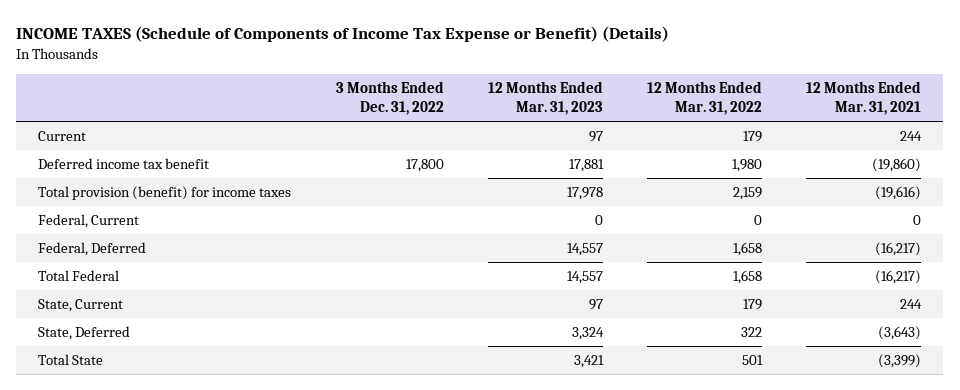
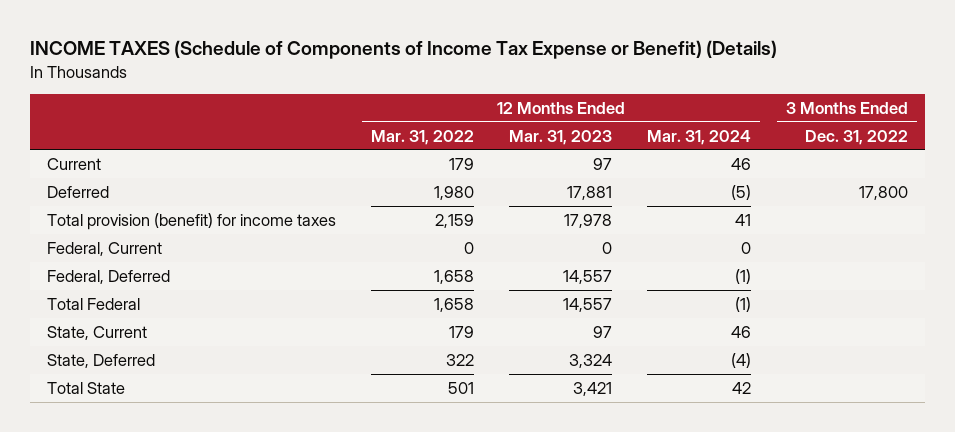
- | 3 Months Ended Dec. 31, 2022 | 12 Months Ended Mar. 31, 2023 | 12 Months Ended Mar. 31, 2022 | 12 Months Ended Mar. 31, 2021
+ | 12 Months Ended Mar. 31, 2022 | 12 Months Ended Mar. 31, 2023 | 12 Months Ended Mar. 31, 2024 | 3 Months Ended Dec. 31, 2022
- Deferred income tax benefit | 17,800 | 17,881 | 1,980 | (19,860)
+ Deferred | 1,980 | 17,881 | (5) | 17,800

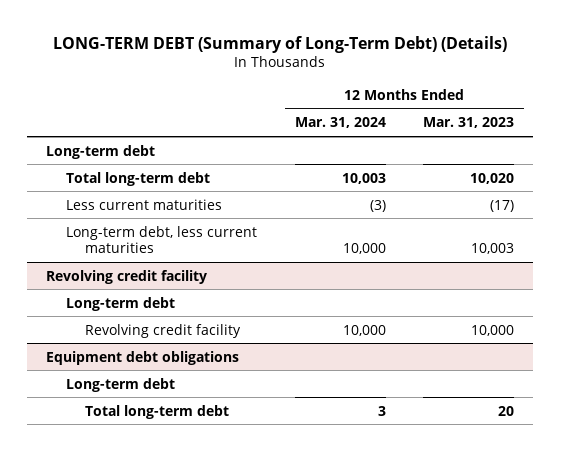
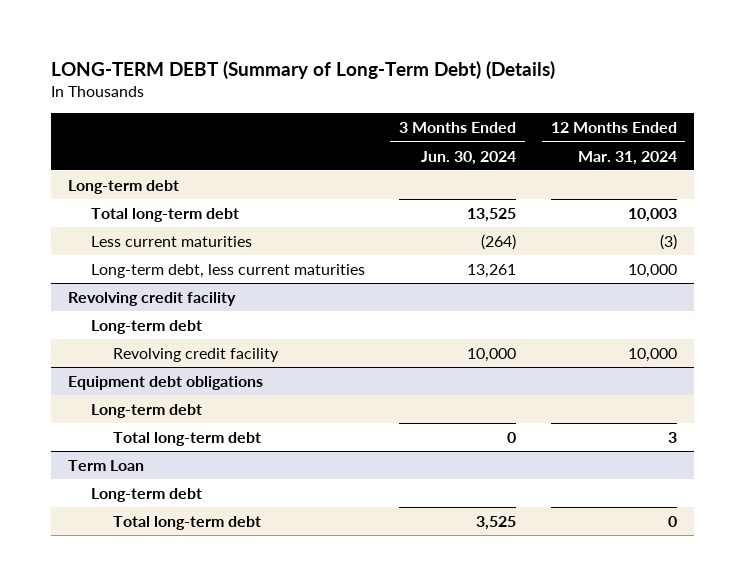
- | 12 Months Ended Mar. 31, 2024 | 12 Months Ended Mar. 31, 2023
+ | 3 Months Ended Jun. 30, 2024 | 12 Months Ended Mar. 31, 2024
+ Term Loan
+ Long-term debt
+ Total long-term debt | 3,525 | 0

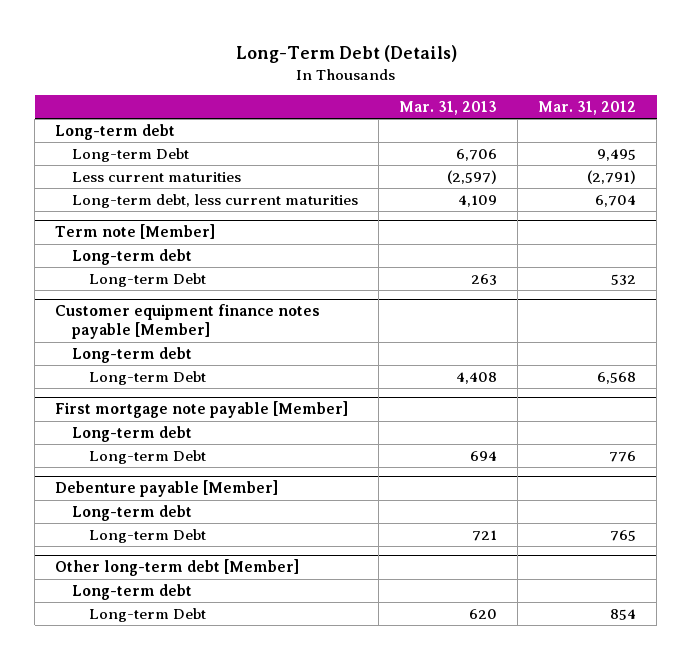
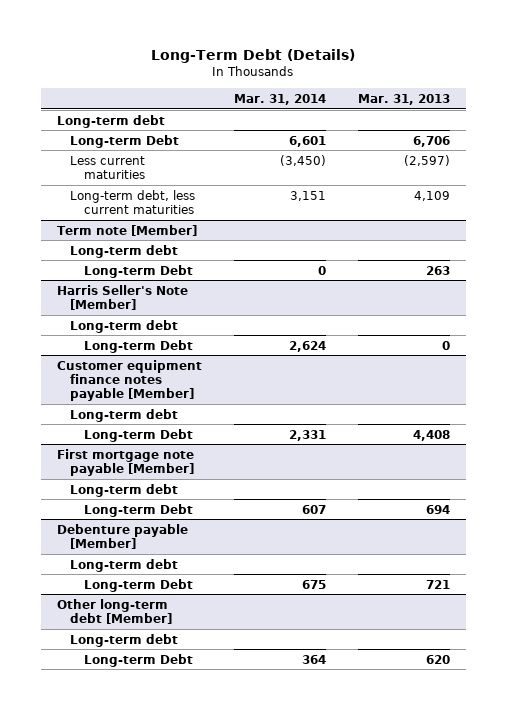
- | Mar. 31, 2013 | Mar. 31, 2012
+ | Mar. 31, 2014 | Mar. 31, 2013
+ Harris Seller's Note [Member]
+ Long-term debt
+ Long-term Debt | 2,624 | 0

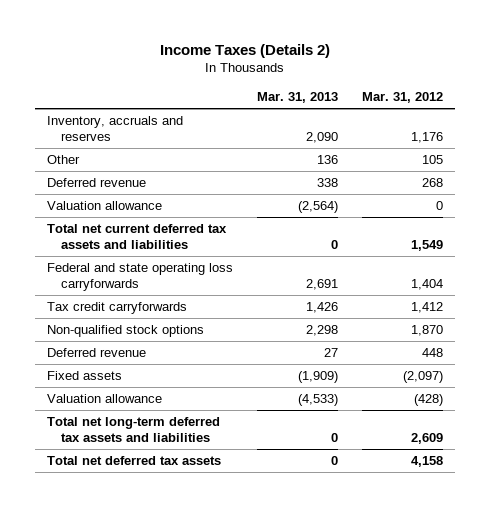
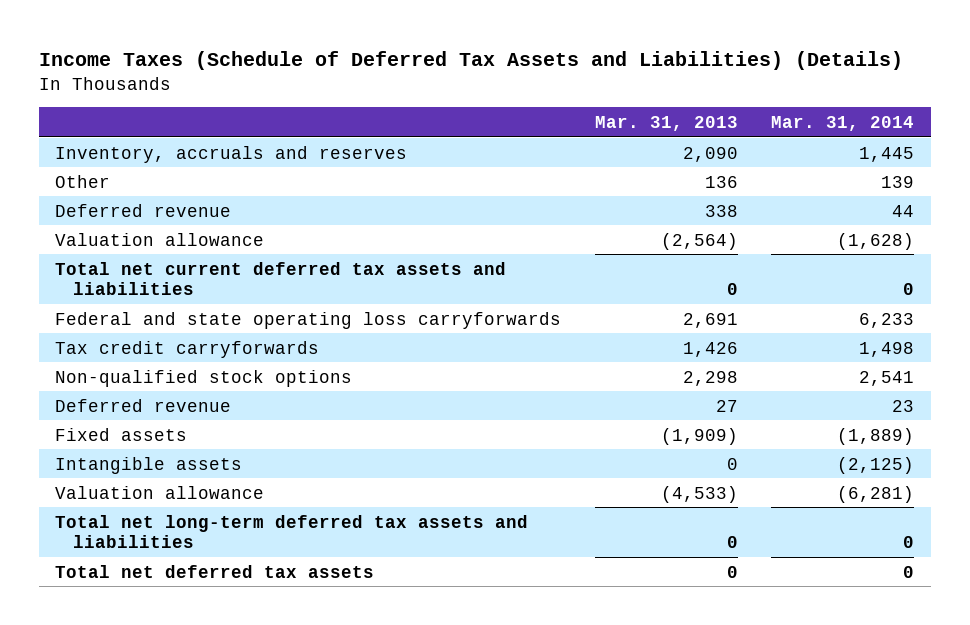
- Income Taxes (Details 2)
+ Income Taxes (Schedule of Deferred Tax Assets and Liabilities) (Details)
- | Mar. 31, 2013 | Mar. 31, 2012
+ | Mar. 31, 2013 | Mar. 31, 2014
+ Intangible assets | 0 | (2,125)

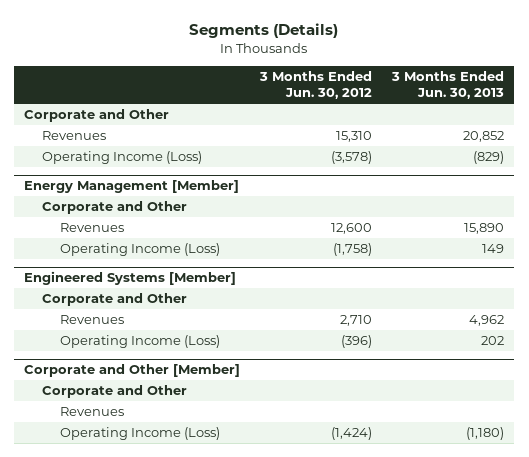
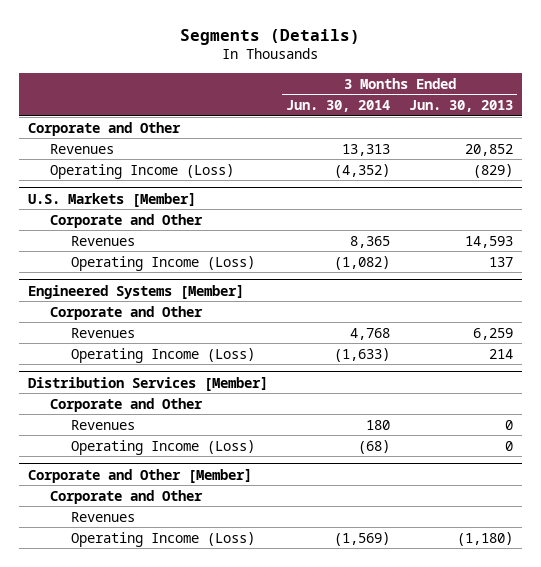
- | 3 Months Ended Jun. 30, 2012 | 3 Months Ended Jun. 30, 2013
+ | 3 Months Ended Jun. 30, 2014 | 3 Months Ended Jun. 30, 2013
- Energy Management [Member]
+ U.S. Markets [Member]
- Revenues | 12,600 | 15,890
- Operating Income (Loss) | (1,758) | 149
+ Revenues | 8,365 | 14,593
+ Operating Income (Loss) | (1,082) | 137
@ Engineered Systems [Member]
- Revenues | 2,710 | 4,962
- Operating Income (Loss) | (396) | 202
+ Revenues | 4,768 | 6,259
+ Operating Income (Loss) | (1,633) | 214
+ Distribution Services [Member]
+ Corporate and Other
+ Revenues | 180 | 0
+ Operating Income (Loss) | (68) | 0

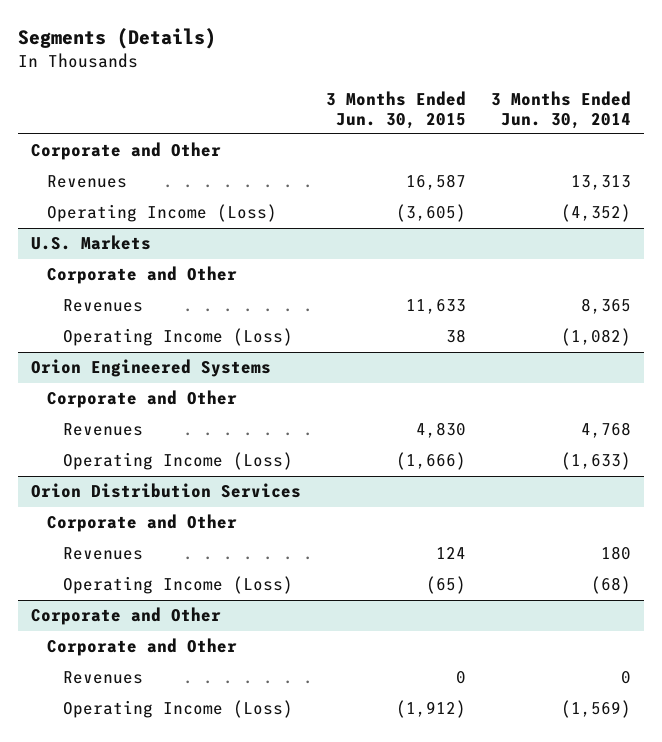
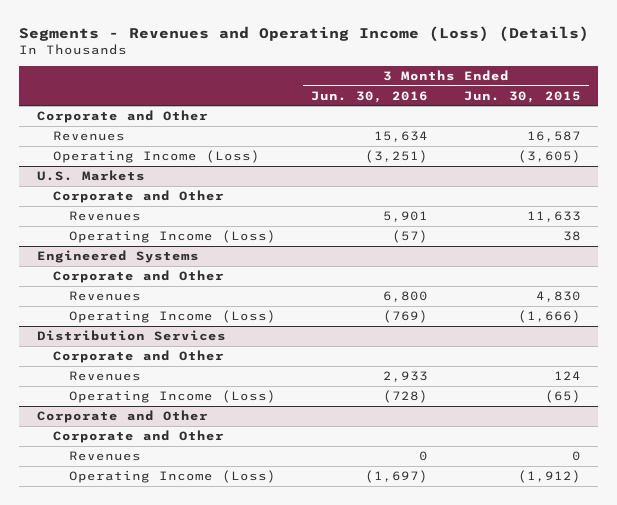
- Segments (Details)
+ Segments - Revenues and Operating Income (Loss) (Details)
- | 3 Months Ended Jun. 30, 2015 | 3 Months Ended Jun. 30, 2014
+ | 3 Months Ended Jun. 30, 2016 | 3 Months Ended Jun. 30, 2015
- Orion Engineered Systems
+ Engineered Systems
- Orion Distribution Services
+ Distribution Services

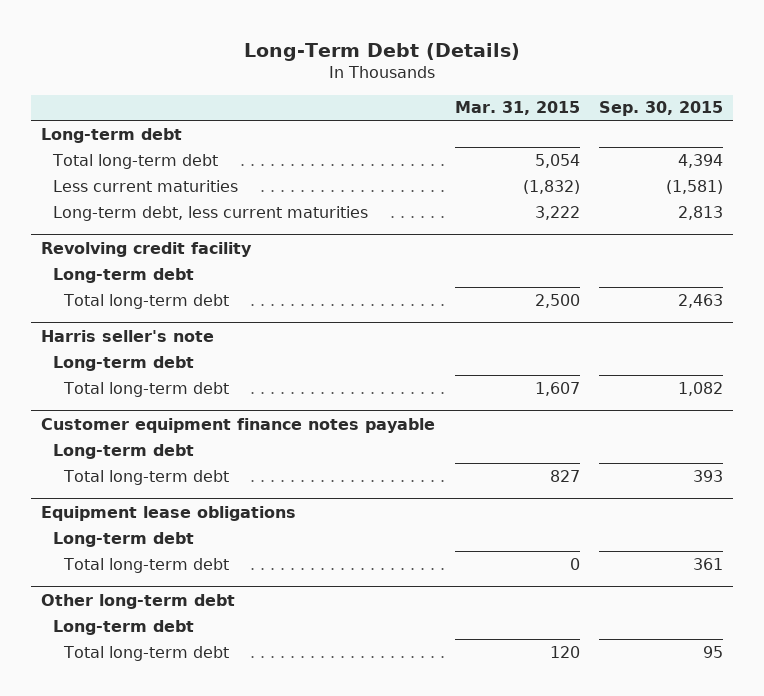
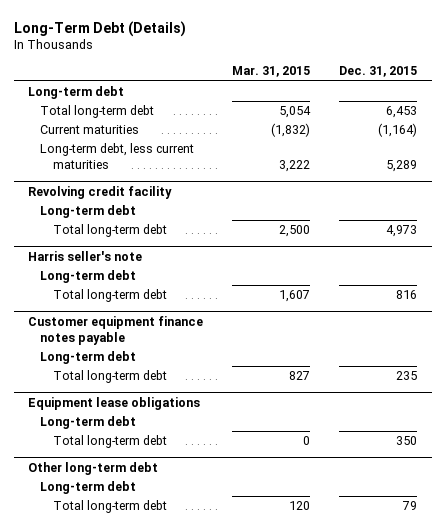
- | Mar. 31, 2015 | Sep. 30, 2015
+ | Mar. 31, 2015 | Dec. 31, 2015
- Less current maturities | (1,832) | (1,581)
+ Current maturities | (1,832) | (1,164)

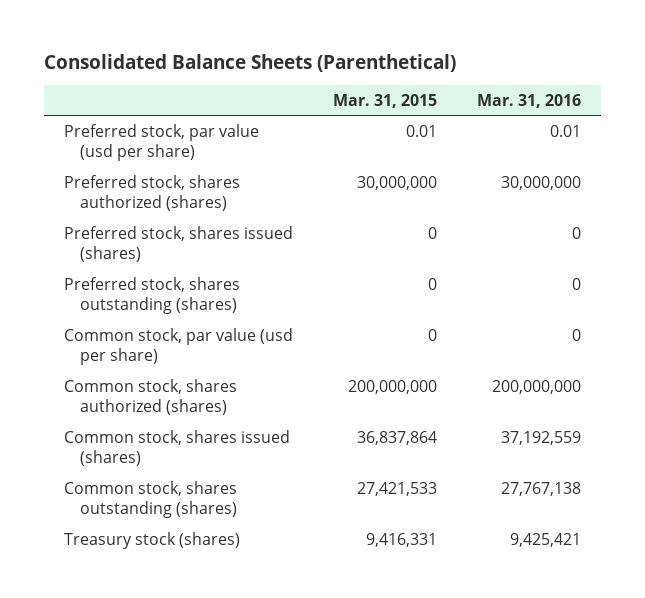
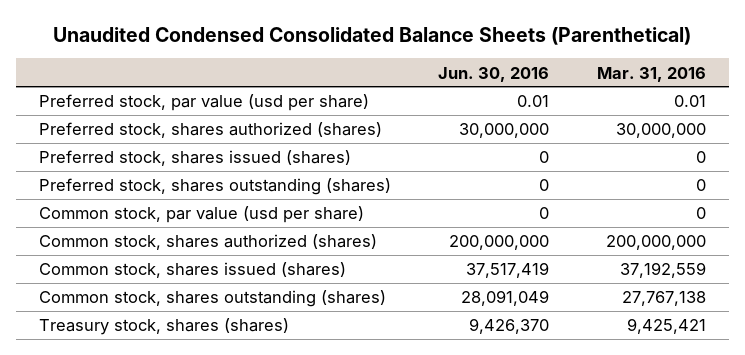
- Consolidated Balance Sheets (Parenthetical)
+ Unaudited Condensed Consolidated Balance Sheets (Parenthetical)
- | Mar. 31, 2015 | Mar. 31, 2016
+ | Jun. 30, 2016 | Mar. 31, 2016
- Treasury stock (shares) | 9,416,331 | 9,425,421
+ Treasury stock, shares (shares) | 9,426,370 | 9,425,421

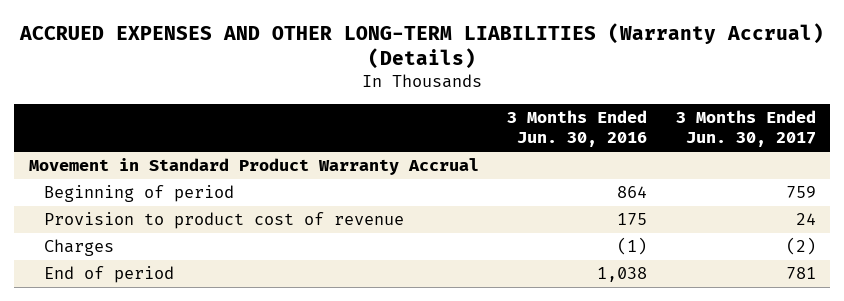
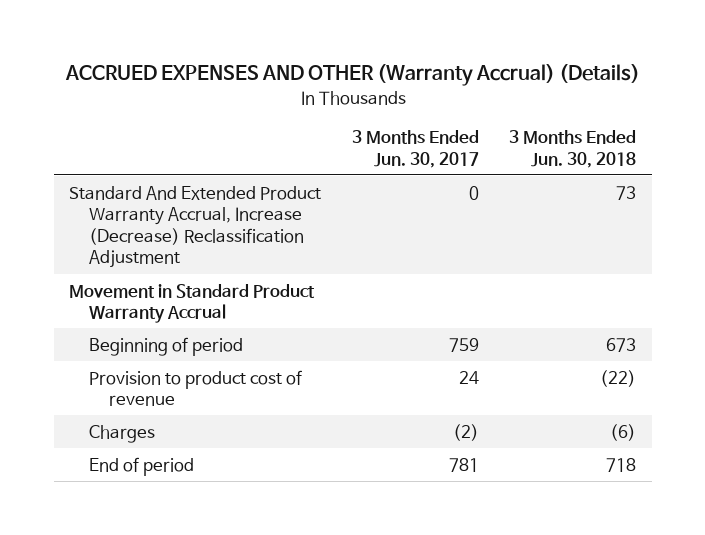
- ACCRUED EXPENSES AND OTHER LONG-TERM LIABILITIES (Warranty Accrual) (Details)
+ ACCRUED EXPENSES AND OTHER (Warranty Accrual) (Details)
- | 3 Months Ended Jun. 30, 2016 | 3 Months Ended Jun. 30, 2017
+ | 3 Months Ended Jun. 30, 2017 | 3 Months Ended Jun. 30, 2018
+ Standard And Extended Product Warranty Accrual, Increase (Decrease) Reclassification Adjustment | 0 | 73

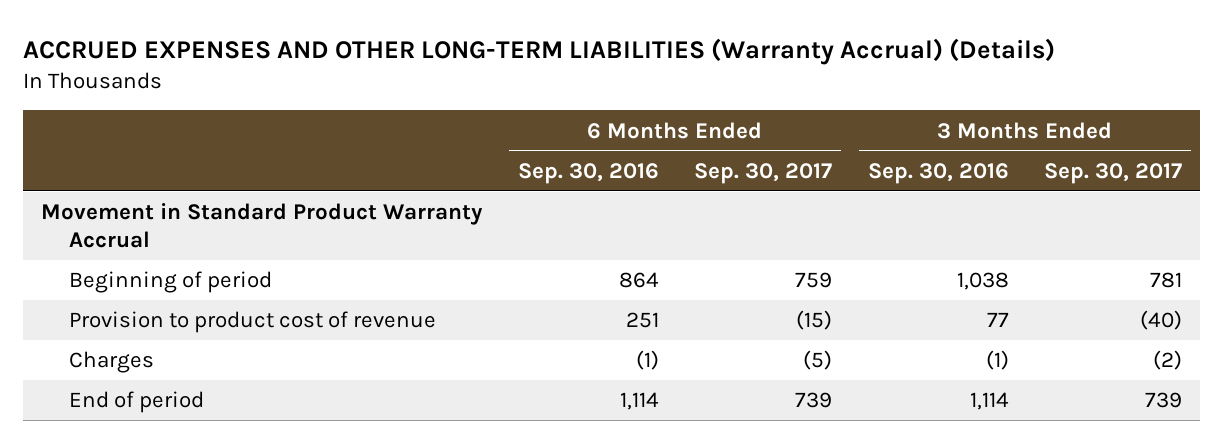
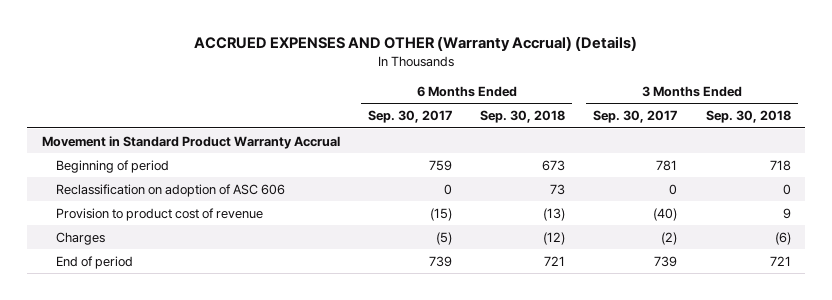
- ACCRUED EXPENSES AND OTHER LONG-TERM LIABILITIES (Warranty Accrual) (Details)
+ ACCRUED EXPENSES AND OTHER (Warranty Accrual) (Details)
- | 6 Months Ended Sep. 30, 2016 | 6 Months Ended Sep. 30, 2017 | 3 Months Ended Sep. 30, 2016 | 3 Months Ended Sep. 30, 2017
+ | 6 Months Ended Sep. 30, 2017 | 6 Months Ended Sep. 30, 2018 | 3 Months Ended Sep. 30, 2017 | 3 Months Ended Sep. 30, 2018
+ Reclassification on adoption of ASC 606 | 0 | 73 | 0 | 0

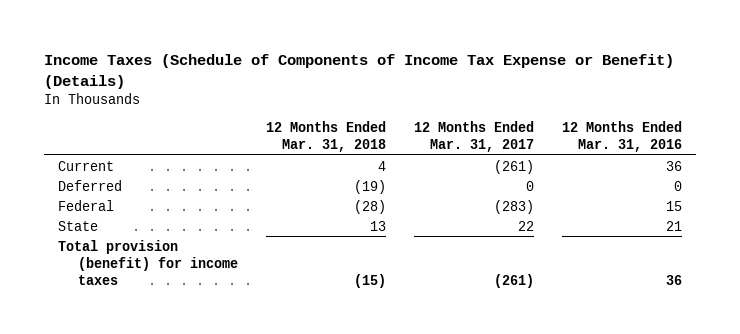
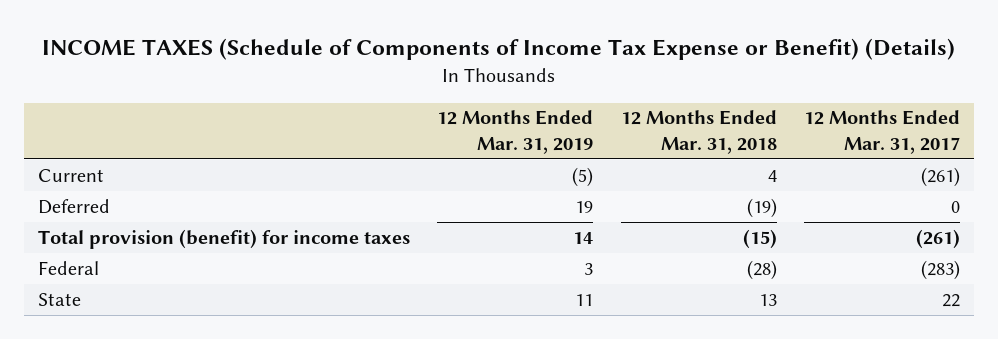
- Income Taxes (Schedule of Components of Income Tax Expense or Benefit) (Details)
+ INCOME TAXES (Schedule of Components of Income Tax Expense or Benefit) (Details)
- | 12 Months Ended Mar. 31, 2018 | 12 Months Ended Mar. 31, 2017 | 12 Months Ended Mar. 31, 2016
+ | 12 Months Ended Mar. 31, 2019 | 12 Months Ended Mar. 31, 2018 | 12 Months Ended Mar. 31, 2017
moved up: Total provision (benefit) for income taxes | 14 | (15) | (261)

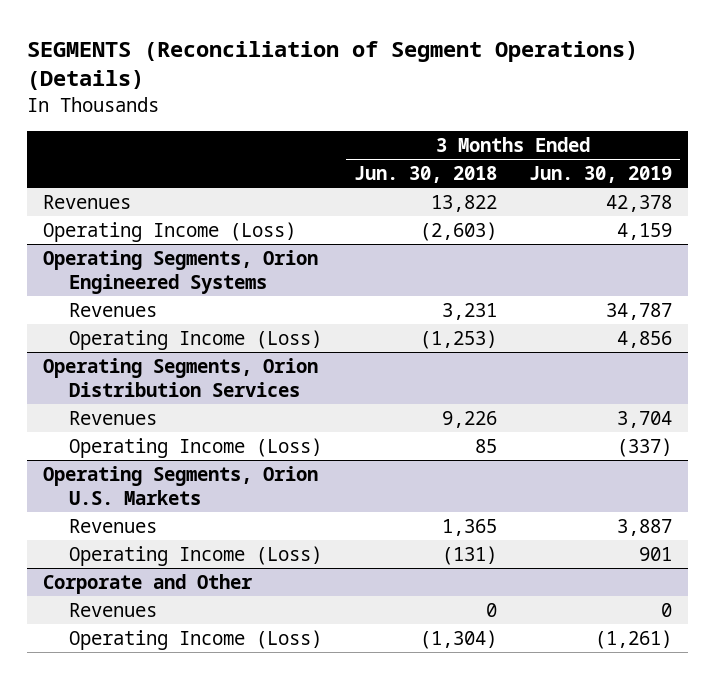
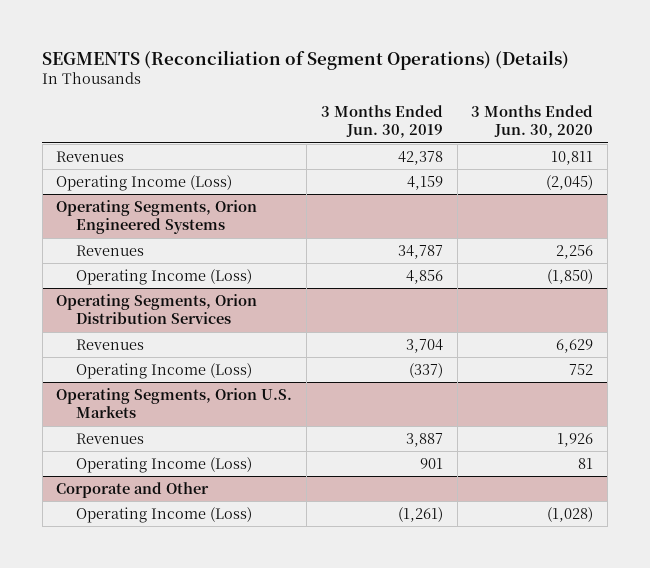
- | 3 Months Ended Jun. 30, 2018 | 3 Months Ended Jun. 30, 2019
+ | 3 Months Ended Jun. 30, 2019 | 3 Months Ended Jun. 30, 2020
@ Corporate and Other
- Revenues | 0 | 0

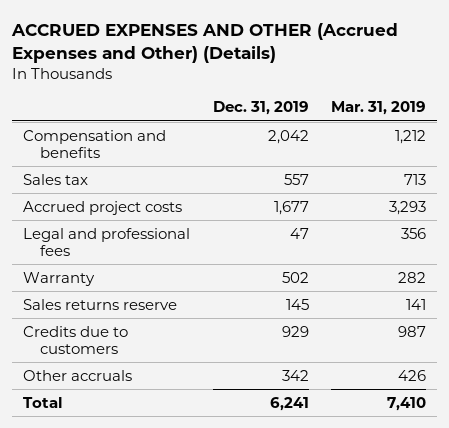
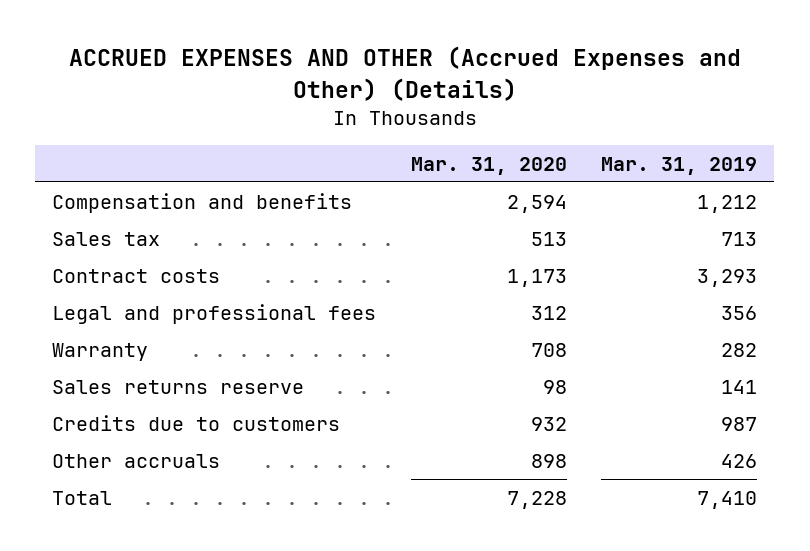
- | Dec. 31, 2019 | Mar. 31, 2019
+ | Mar. 31, 2020 | Mar. 31, 2019
- Accrued project costs | 1,677 | 3,293
+ Contract costs | 1,173 | 3,293

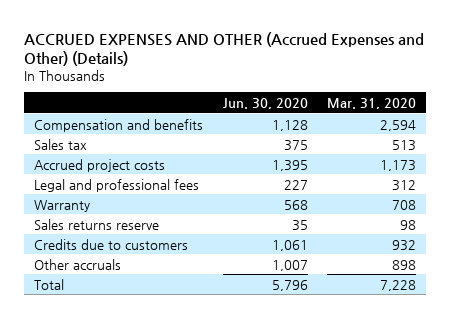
- | Mar. 31, 2020 | Mar. 31, 2019
+ | Jun. 30, 2020 | Mar. 31, 2020
- Contract costs | 1,173 | 3,293
+ Accrued project costs | 1,395 | 1,173

